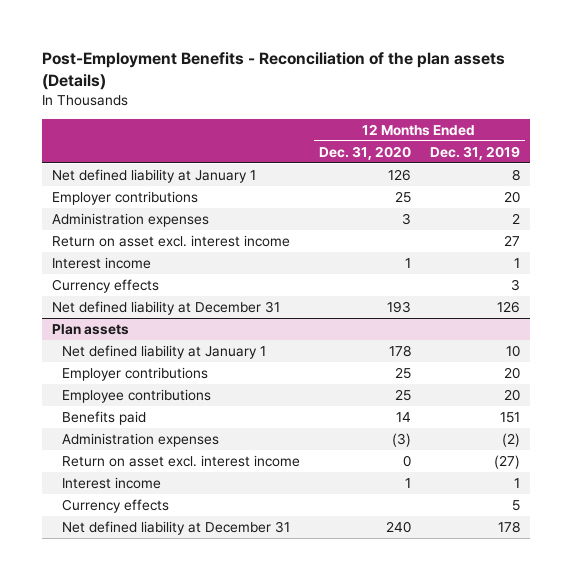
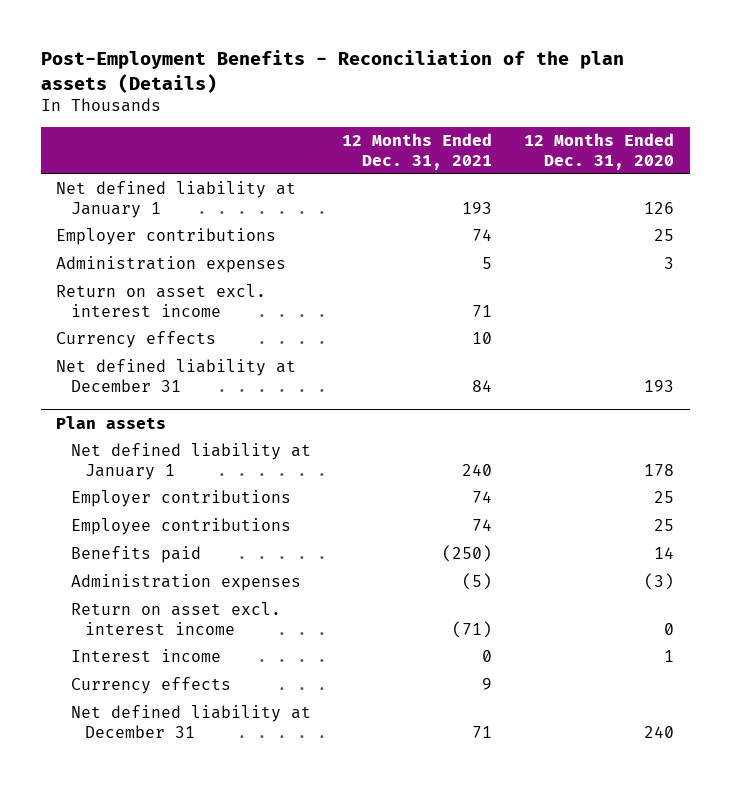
- | 12 Months Ended Dec. 31, 2020 | 12 Months Ended Dec. 31, 2019
+ | 12 Months Ended Dec. 31, 2021 | 12 Months Ended Dec. 31, 2020
- Interest income | 1 | 1

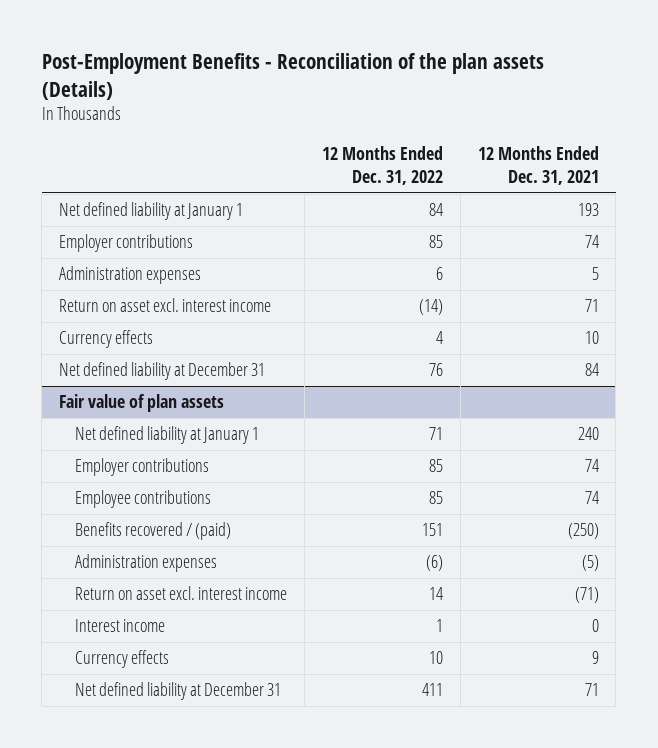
- | 12 Months Ended Dec. 31, 2021 | 12 Months Ended Dec. 31, 2020
+ | 12 Months Ended Dec. 31, 2022 | 12 Months Ended Dec. 31, 2021
- Plan assets
+ Fair value of plan assets
- Benefits paid | (250) | 14
+ Benefits recovered / (paid) | 151 | (250)

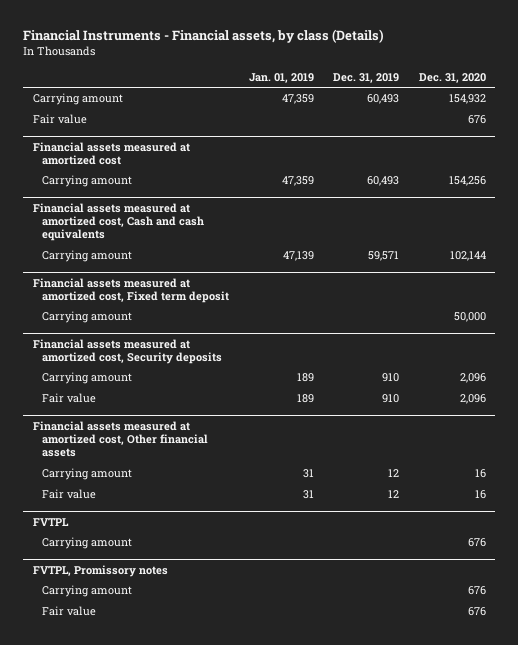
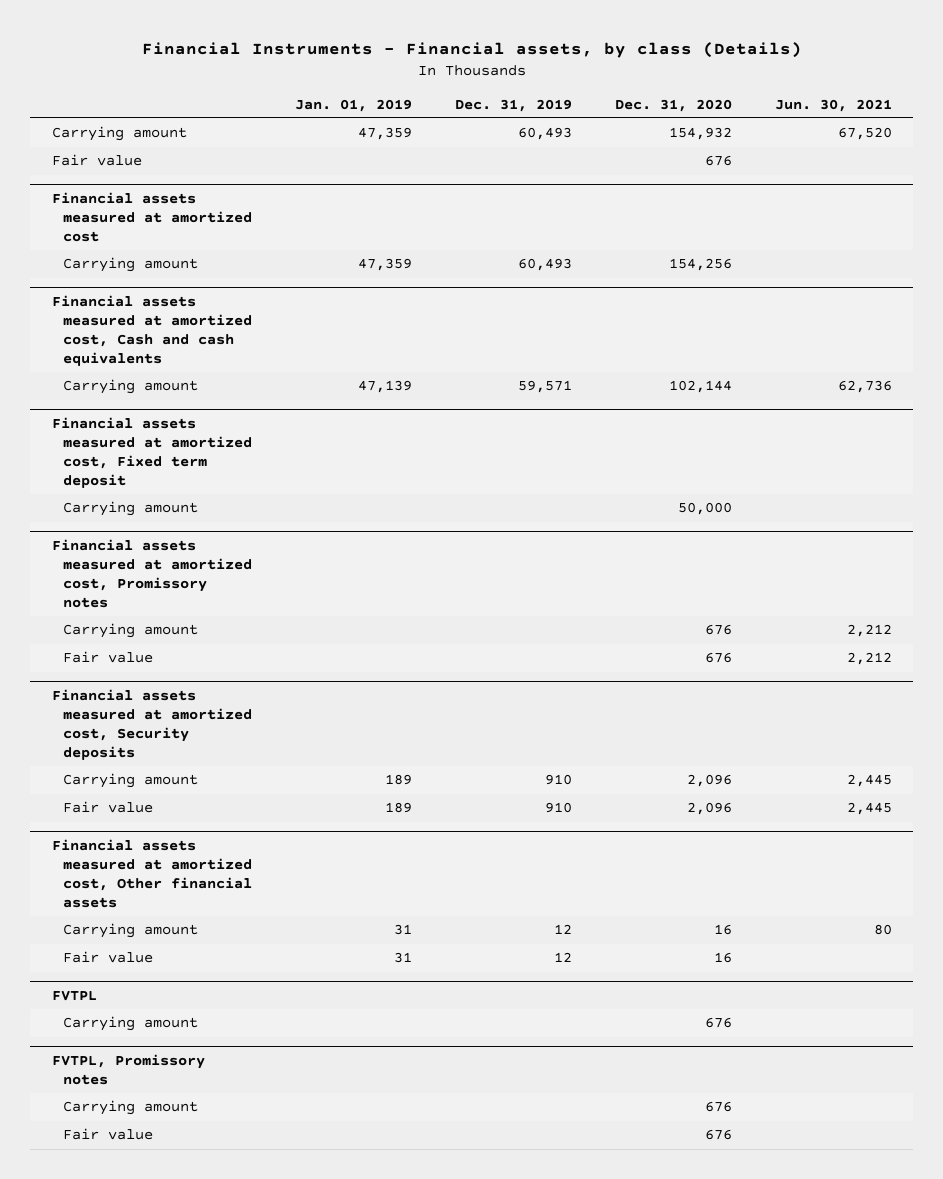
- | Jan. 01, 2019 | Dec. 31, 2019 | Dec. 31, 2020
+ | Jan. 01, 2019 | Dec. 31, 2019 | Dec. 31, 2020 | Jun. 30, 2021
+ Financial assets measured at amortized cost, Promissory notes
+ Carrying amount | | | 676 | 2,212
+ Fair value | | | 676 | 2,212

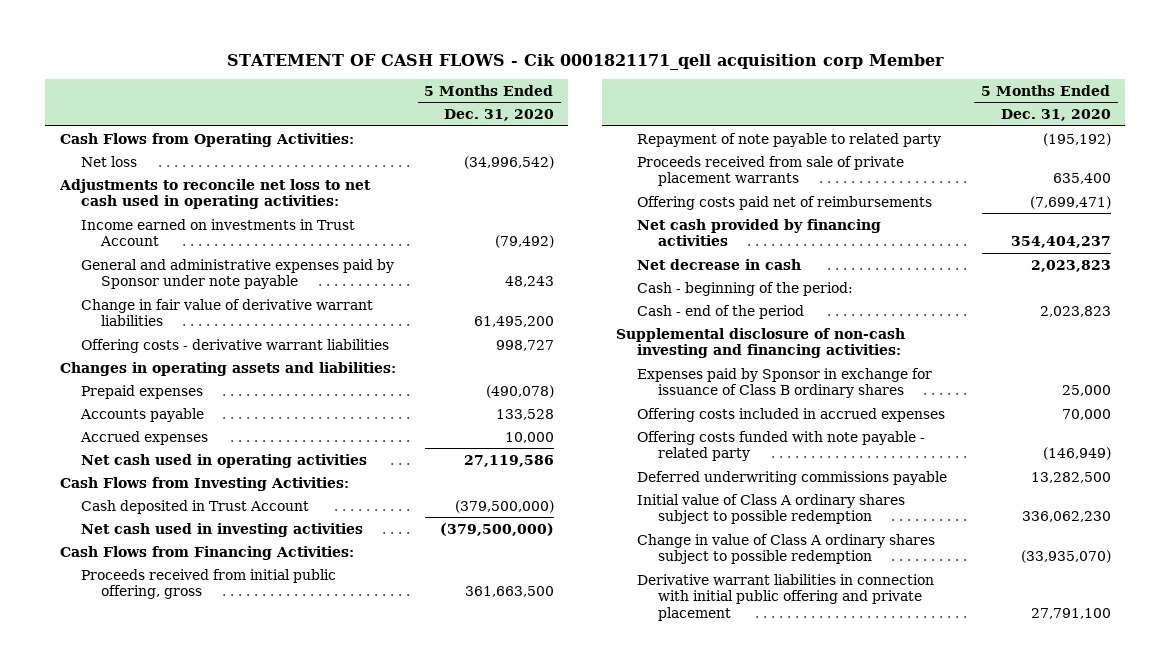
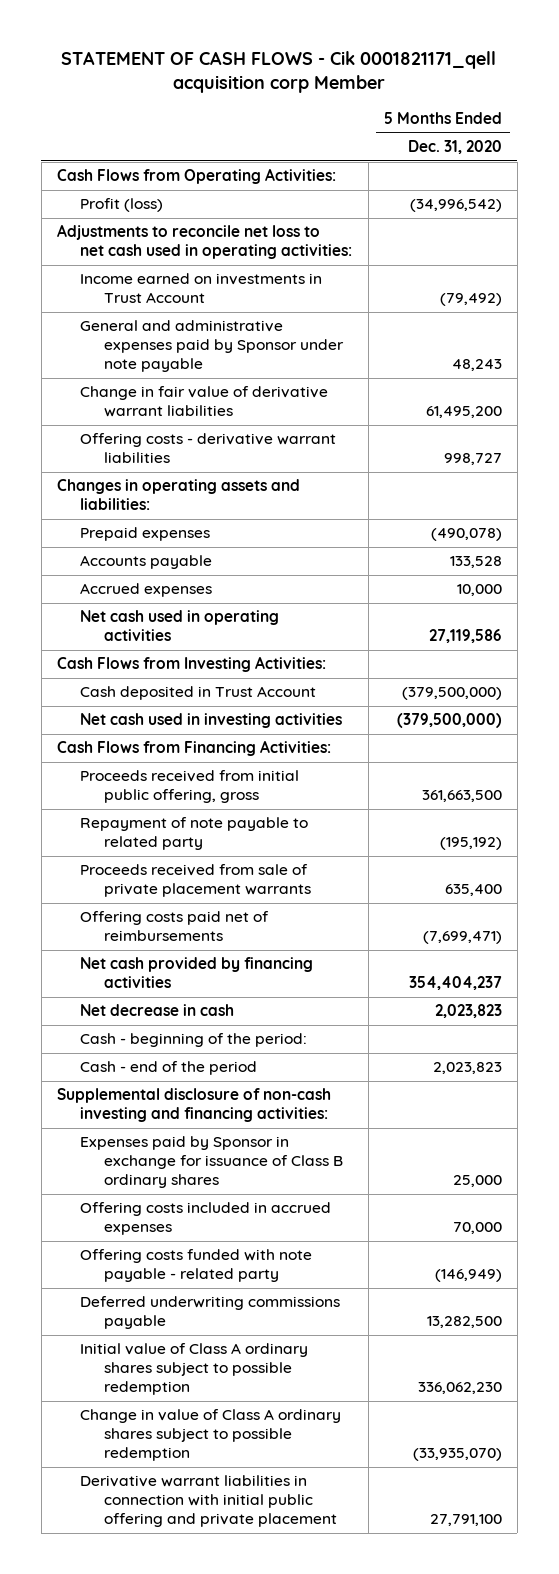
- Net loss | (34,996,542)
+ Profit (loss) | (34,996,542)

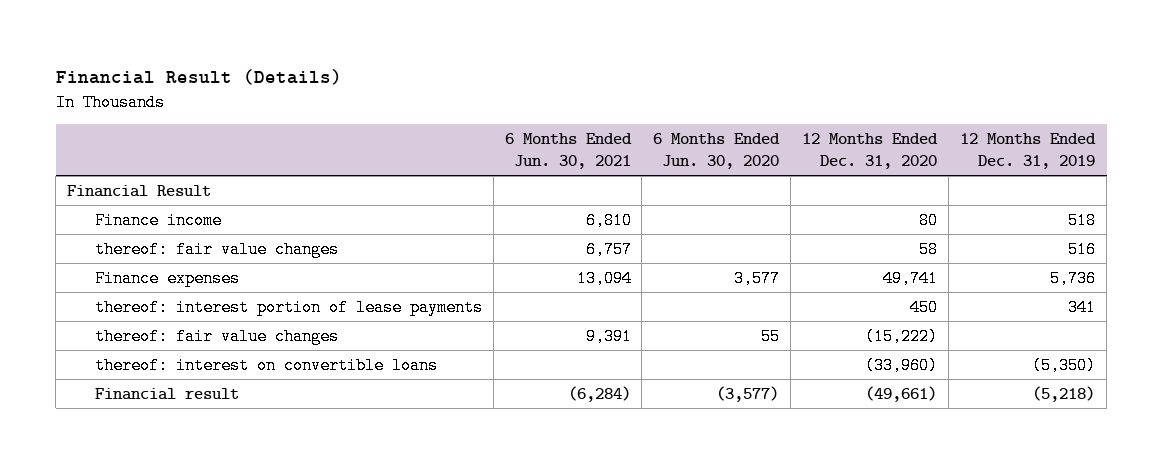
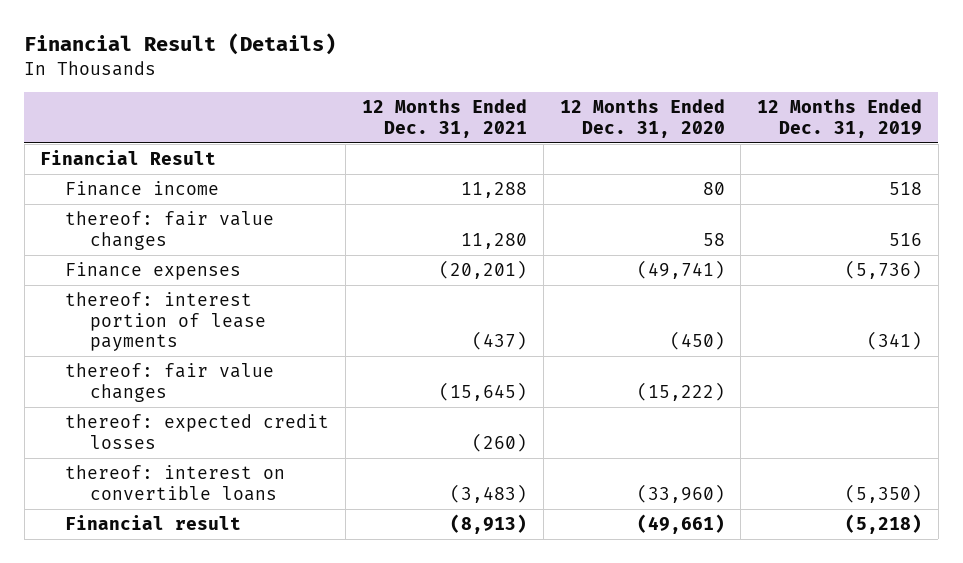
- | 6 Months Ended Jun. 30, 2021 | 6 Months Ended Jun. 30, 2020 | 12 Months Ended Dec. 31, 2020 | 12 Months Ended Dec. 31, 2019
+ | 12 Months Ended Dec. 31, 2021 | 12 Months Ended Dec. 31, 2020 | 12 Months Ended Dec. 31, 2019
- Finance expenses | 13,094 | 3,577 | 49,741 | 5,736
- thereof: interest portion of lease payments | | | 450 | 341
+ Finance expenses | (20,201) | (49,741) | (5,736)
+ thereof: interest portion of lease payments | (437) | (450) | (341)
+ thereof: expected credit losses | (260) | |

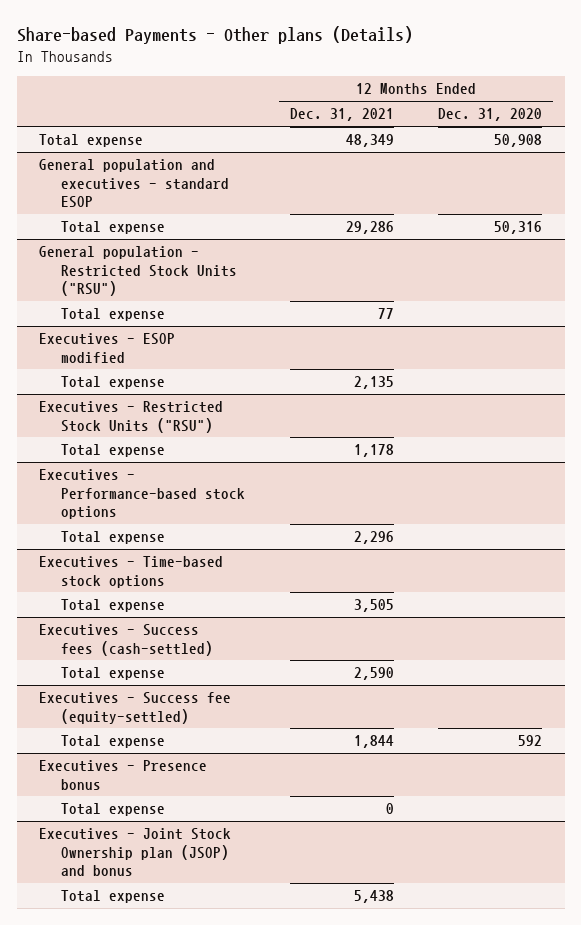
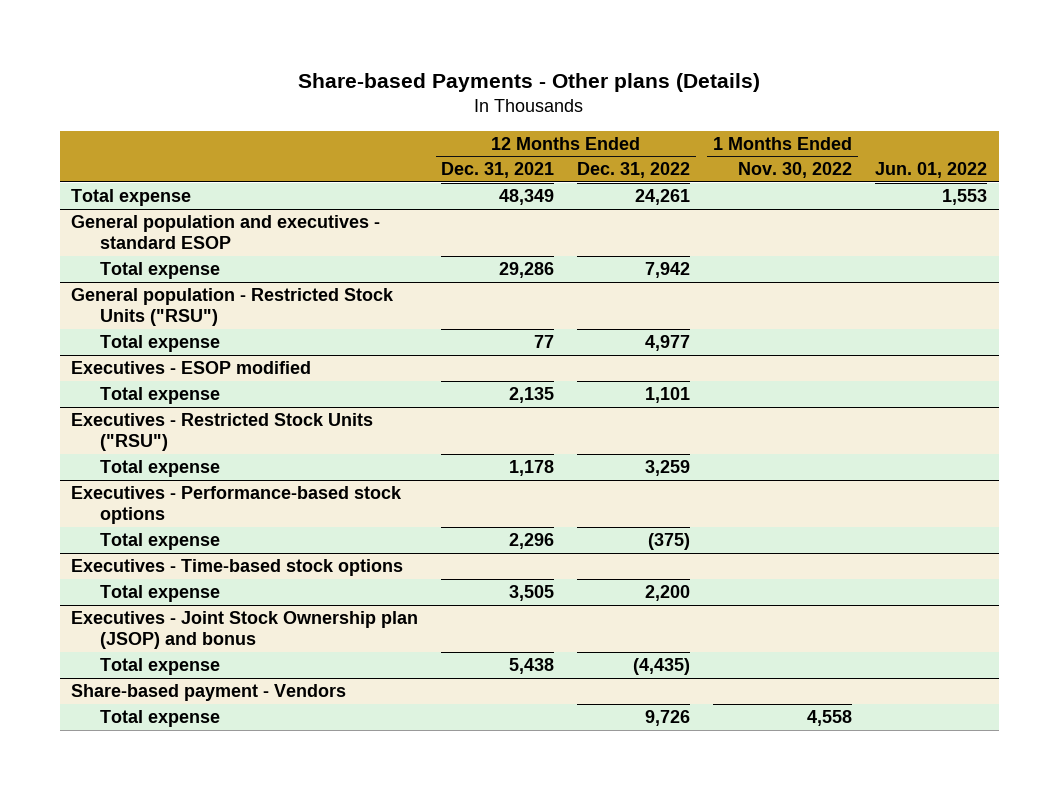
- | 12 Months Ended Dec. 31, 2021 | 12 Months Ended Dec. 31, 2020
+ | 12 Months Ended Dec. 31, 2021 | 12 Months Ended Dec. 31, 2022 | 1 Months Ended Nov. 30, 2022 | Jun. 01, 2022
- Executives - Success fees (cash-settled)
- Total expense | 2,590 |
- Executives - Success fee (equity-settled)
- Total expense | 1,844 | 592
- Executives - Presence bonus
- Total expense | 0 |
+ Share-based payment - Vendors
+ Total expense | | 9,726 | 4,558 |

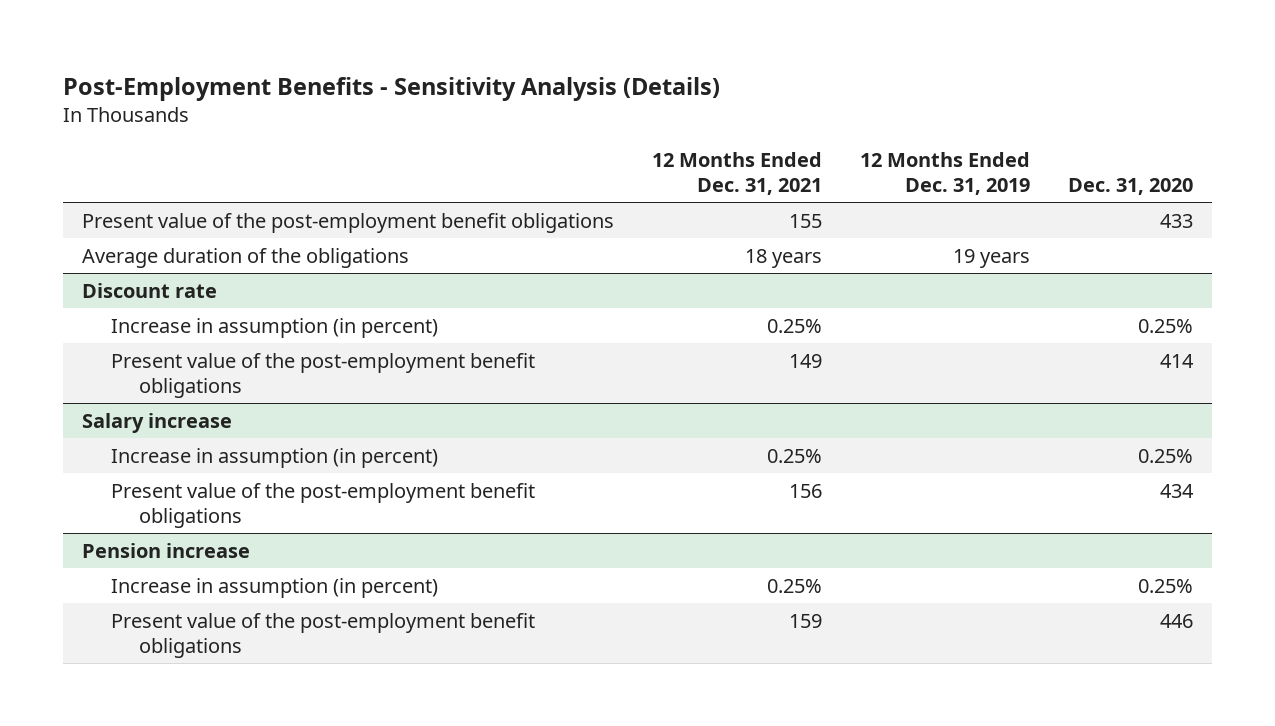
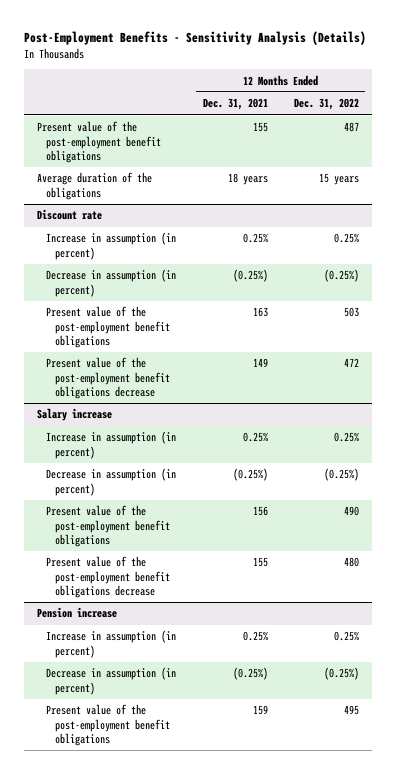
- | 12 Months Ended Dec. 31, 2021 | 12 Months Ended Dec. 31, 2019 | Dec. 31, 2020
+ | 12 Months Ended Dec. 31, 2021 | 12 Months Ended Dec. 31, 2022
@ Discount rate
- Present value of the post-employment benefit obligations | 149 | | 414
+ Decrease in assumption (in percent) | (0.25%) | (0.25%)
+ Present value of the post-employment benefit obligations | 163 | 503
+ Present value of the post-employment benefit obligations decrease | 149 | 472
@ Salary increase
+ Decrease in assumption (in percent) | (0.25%) | (0.25%)
+ Present value of the post-employment benefit obligations decrease | 155 | 480
@ Pension increase
+ Decrease in assumption (in percent) | (0.25%) | (0.25%)

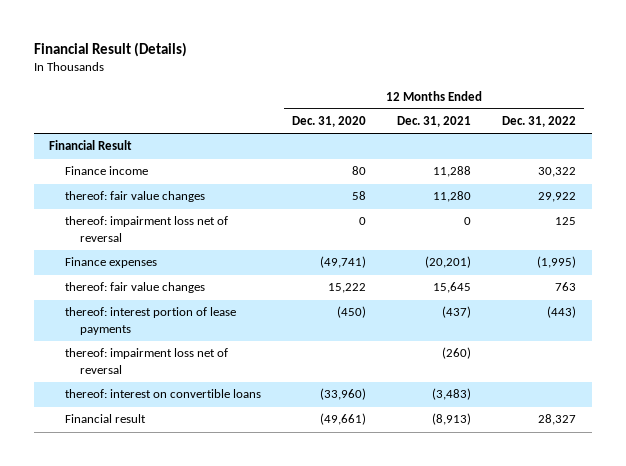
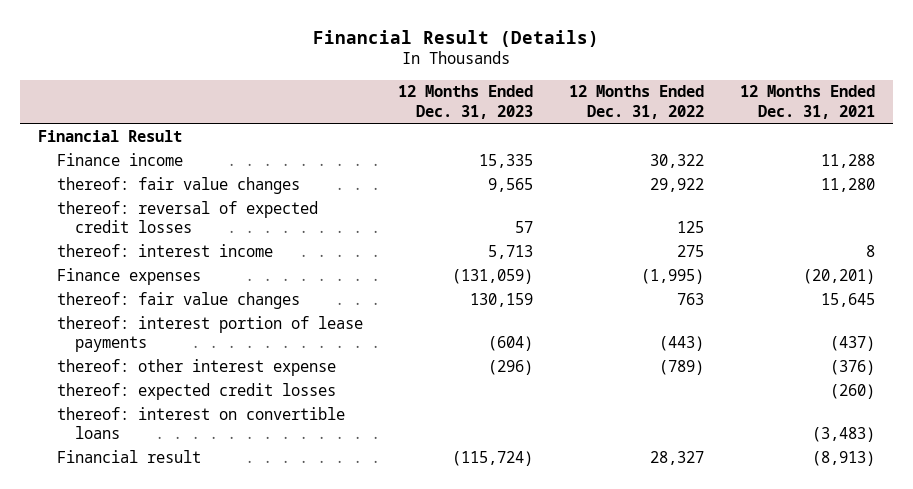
- | 12 Months Ended Dec. 31, 2020 | 12 Months Ended Dec. 31, 2021 | 12 Months Ended Dec. 31, 2022
+ | 12 Months Ended Dec. 31, 2023 | 12 Months Ended Dec. 31, 2022 | 12 Months Ended Dec. 31, 2021
- thereof: impairment loss net of reversal | 0 | 0 | 125
+ thereof: reversal of expected credit losses | 57 | 125 |
+ thereof: interest income | 5,713 | 275 | 8
- thereof: impairment loss net of reversal | | (260) |
+ thereof: other interest expense | (296) | (789) | (376)
+ thereof: expected credit losses | | | (260)

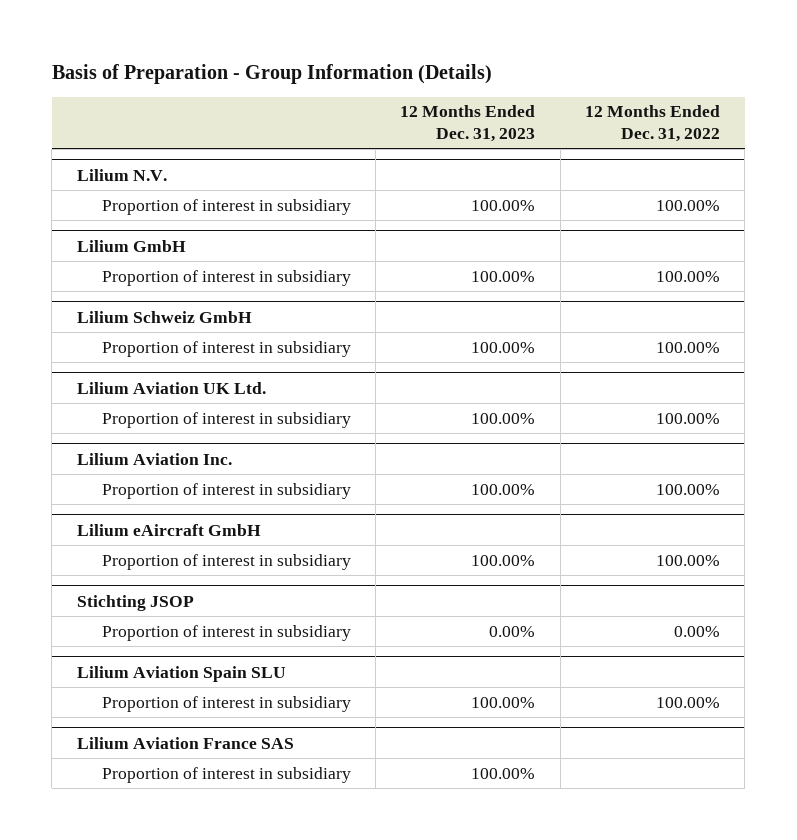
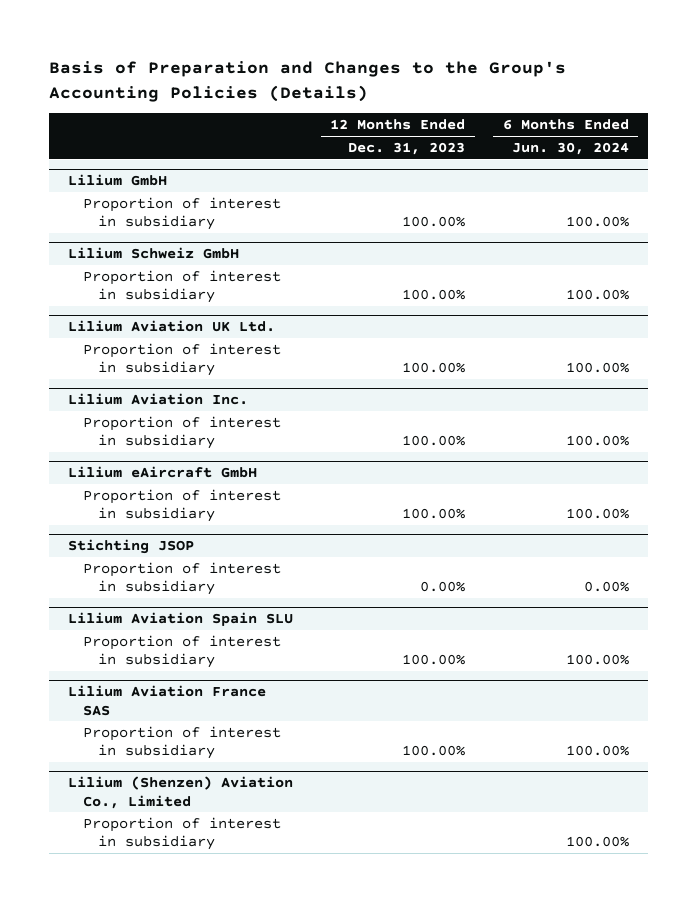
- Basis of Preparation - Group Information (Details)
+ Basis of Preparation and Changes to the Group's Accounting Policies (Details)
- | 12 Months Ended Dec. 31, 2023 | 12 Months Ended Dec. 31, 2022
+ | 12 Months Ended Dec. 31, 2023 | 6 Months Ended Jun. 30, 2024
- Lilium N.V.
- Proportion of interest in subsidiary | 100.00% | 100.00%
+ Lilium (Shenzen) Aviation Co., Limited
+ Proportion of interest in subsidiary | | 100.00%

